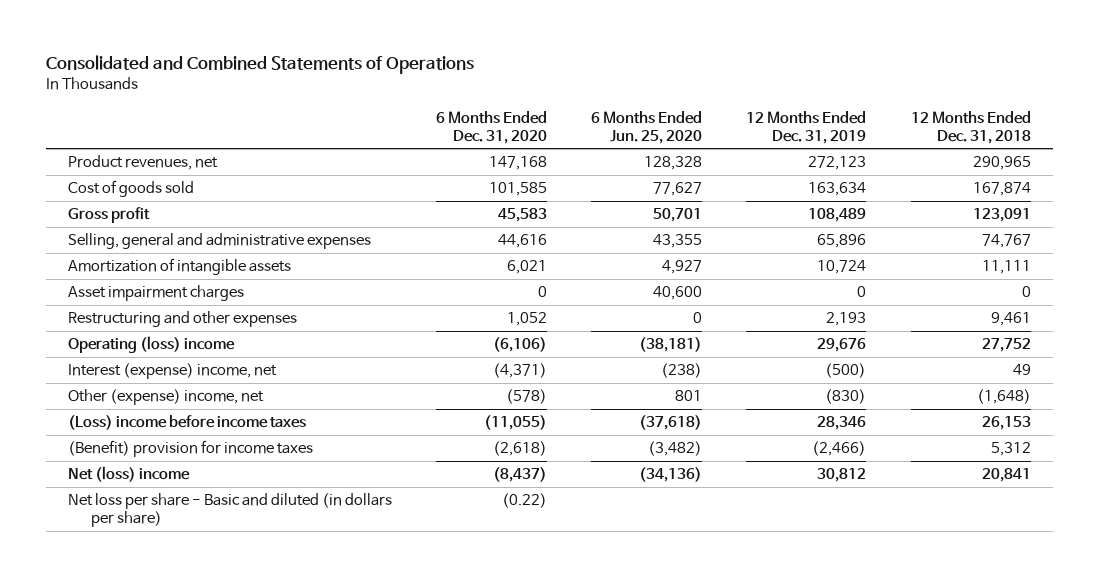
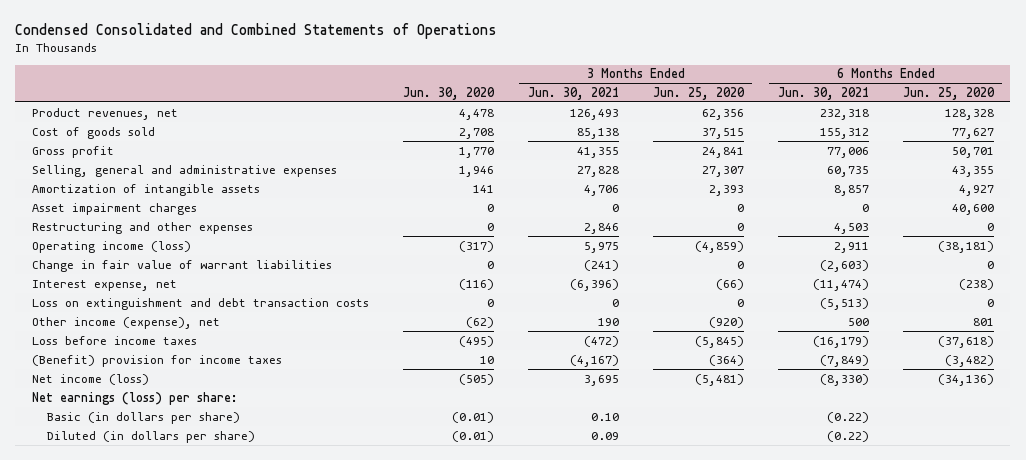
- Consolidated and Combined Statements of Operations
+ Condensed Consolidated and Combined Statements of Operations
- | 6 Months Ended Dec. 31, 2020 | 6 Months Ended Jun. 25, 2020 | 12 Months Ended Dec. 31, 2019 | 12 Months Ended Dec. 31, 2018
+ | Jun. 30, 2020 | 3 Months Ended Jun. 30, 2021 | 3 Months Ended Jun. 25, 2020 | 6 Months Ended Jun. 30, 2021 | 6 Months Ended Jun. 25, 2020
- Operating (loss) income | (6,106) | (38,181) | 29,676 | 27,752
- Interest (expense) income, net | (4,371) | (238) | (500) | 49
- Other (expense) income, net | (578) | 801 | (830) | (1,648)
- (Loss) income before income taxes | (11,055) | (37,618) | 28,346 | 26,153
+ Operating income (loss) | (317) | 5,975 | (4,859) | 2,911 | (38,181)
+ Change in fair value of warrant liabilities | 0 | (241) | 0 | (2,603) | 0
+ Interest expense, net | (116) | (6,396) | (66) | (11,474) | (238)
+ Loss on extinguishment and debt transaction costs | 0 | 0 | 0 | (5,513) | 0
+ Other income (expense), net | (62) | 190 | (920) | 500 | 801
+ Loss before income taxes | (495) | (472) | (5,845) | (16,179) | (37,618)
- Net (loss) income | (8,437) | (34,136) | 30,812 | 20,841
- Net loss per share - Basic and diluted (in dollars per share) | (0.22) | | |
+ Net income (loss) | (505) | 3,695 | (5,481) | (8,330) | (34,136)
+ Net earnings (loss) per share:
+ Basic (in dollars per share) | (0.01) | 0.10 | | (0.22) |
+ Diluted (in dollars per share) | (0.01) | 0.09 | | (0.22) |

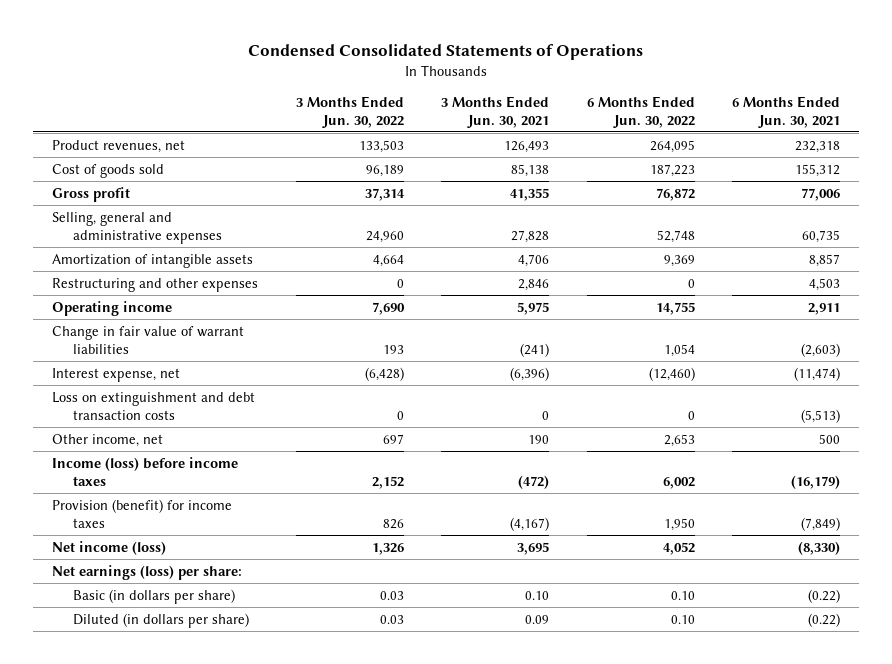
- Condensed Consolidated and Combined Statements of Operations
+ Condensed Consolidated Statements of Operations
- | Jun. 30, 2020 | 3 Months Ended Jun. 30, 2021 | 3 Months Ended Jun. 25, 2020 | 6 Months Ended Jun. 30, 2021 | 6 Months Ended Jun. 25, 2020
+ | 3 Months Ended Jun. 30, 2022 | 3 Months Ended Jun. 30, 2021 | 6 Months Ended Jun. 30, 2022 | 6 Months Ended Jun. 30, 2021
- Asset impairment charges | 0 | 0 | 0 | 0 | 40,600
- Operating income (loss) | (317) | 5,975 | (4,859) | 2,911 | (38,181)
+ Operating income | 7,690 | 5,975 | 14,755 | 2,911
- Other income (expense), net | (62) | 190 | (920) | 500 | 801
- Loss before income taxes | (495) | (472) | (5,845) | (16,179) | (37,618)
- (Benefit) provision for income taxes | 10 | (4,167) | (364) | (7,849) | (3,482)
+ Other income, net | 697 | 190 | 2,653 | 500
+ Income (loss) before income taxes | 2,152 | (472) | 6,002 | (16,179)
+ Provision (benefit) for income taxes | 826 | (4,167) | 1,950 | (7,849)

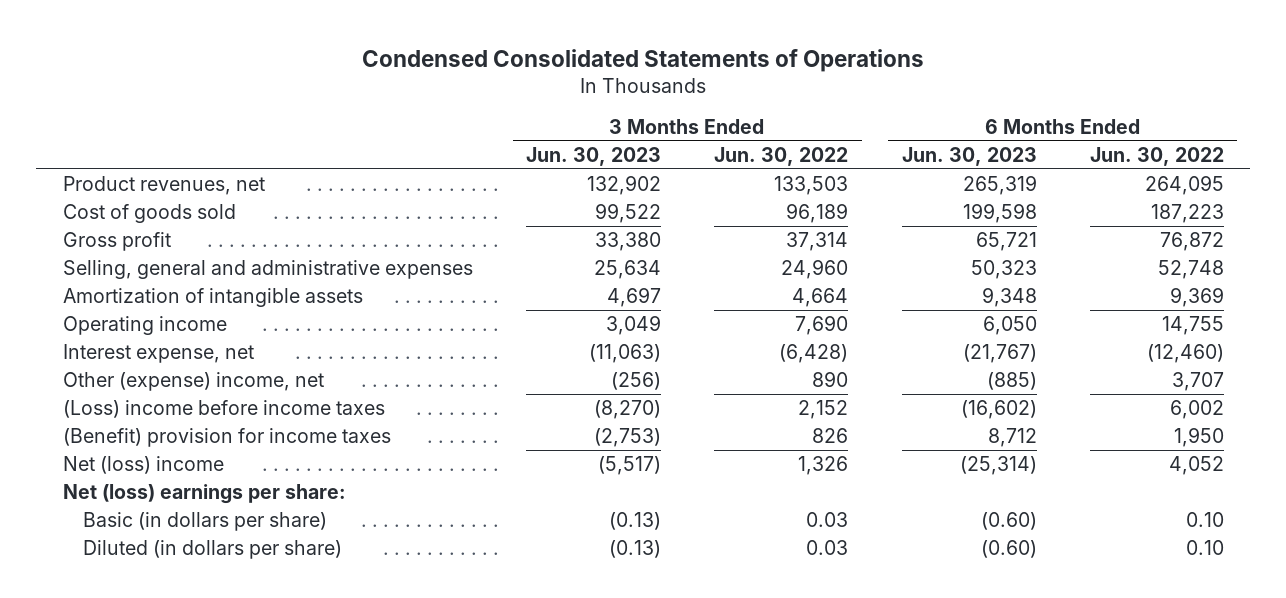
- | 3 Months Ended Jun. 30, 2022 | 3 Months Ended Jun. 30, 2021 | 6 Months Ended Jun. 30, 2022 | 6 Months Ended Jun. 30, 2021
+ | 3 Months Ended Jun. 30, 2023 | 3 Months Ended Jun. 30, 2022 | 6 Months Ended Jun. 30, 2023 | 6 Months Ended Jun. 30, 2022
- Restructuring and other expenses | 0 | 2,846 | 0 | 4,503
- Change in fair value of warrant liabilities | 193 | (241) | 1,054 | (2,603)
- Loss on extinguishment and debt transaction costs | 0 | 0 | 0 | (5,513)
- Other income, net | 697 | 190 | 2,653 | 500
- Income (loss) before income taxes | 2,152 | (472) | 6,002 | (16,179)
- Provision (benefit) for income taxes | 826 | (4,167) | 1,950 | (7,849)
- Net income (loss) | 1,326 | 3,695 | 4,052 | (8,330)
- Net earnings (loss) per share:
+ Other (expense) income, net | (256) | 890 | (885) | 3,707
+ (Loss) income before income taxes | (8,270) | 2,152 | (16,602) | 6,002
+ (Benefit) provision for income taxes | (2,753) | 826 | 8,712 | 1,950
+ Net (loss) income | (5,517) | 1,326 | (25,314) | 4,052
+ Net (loss) earnings per share:

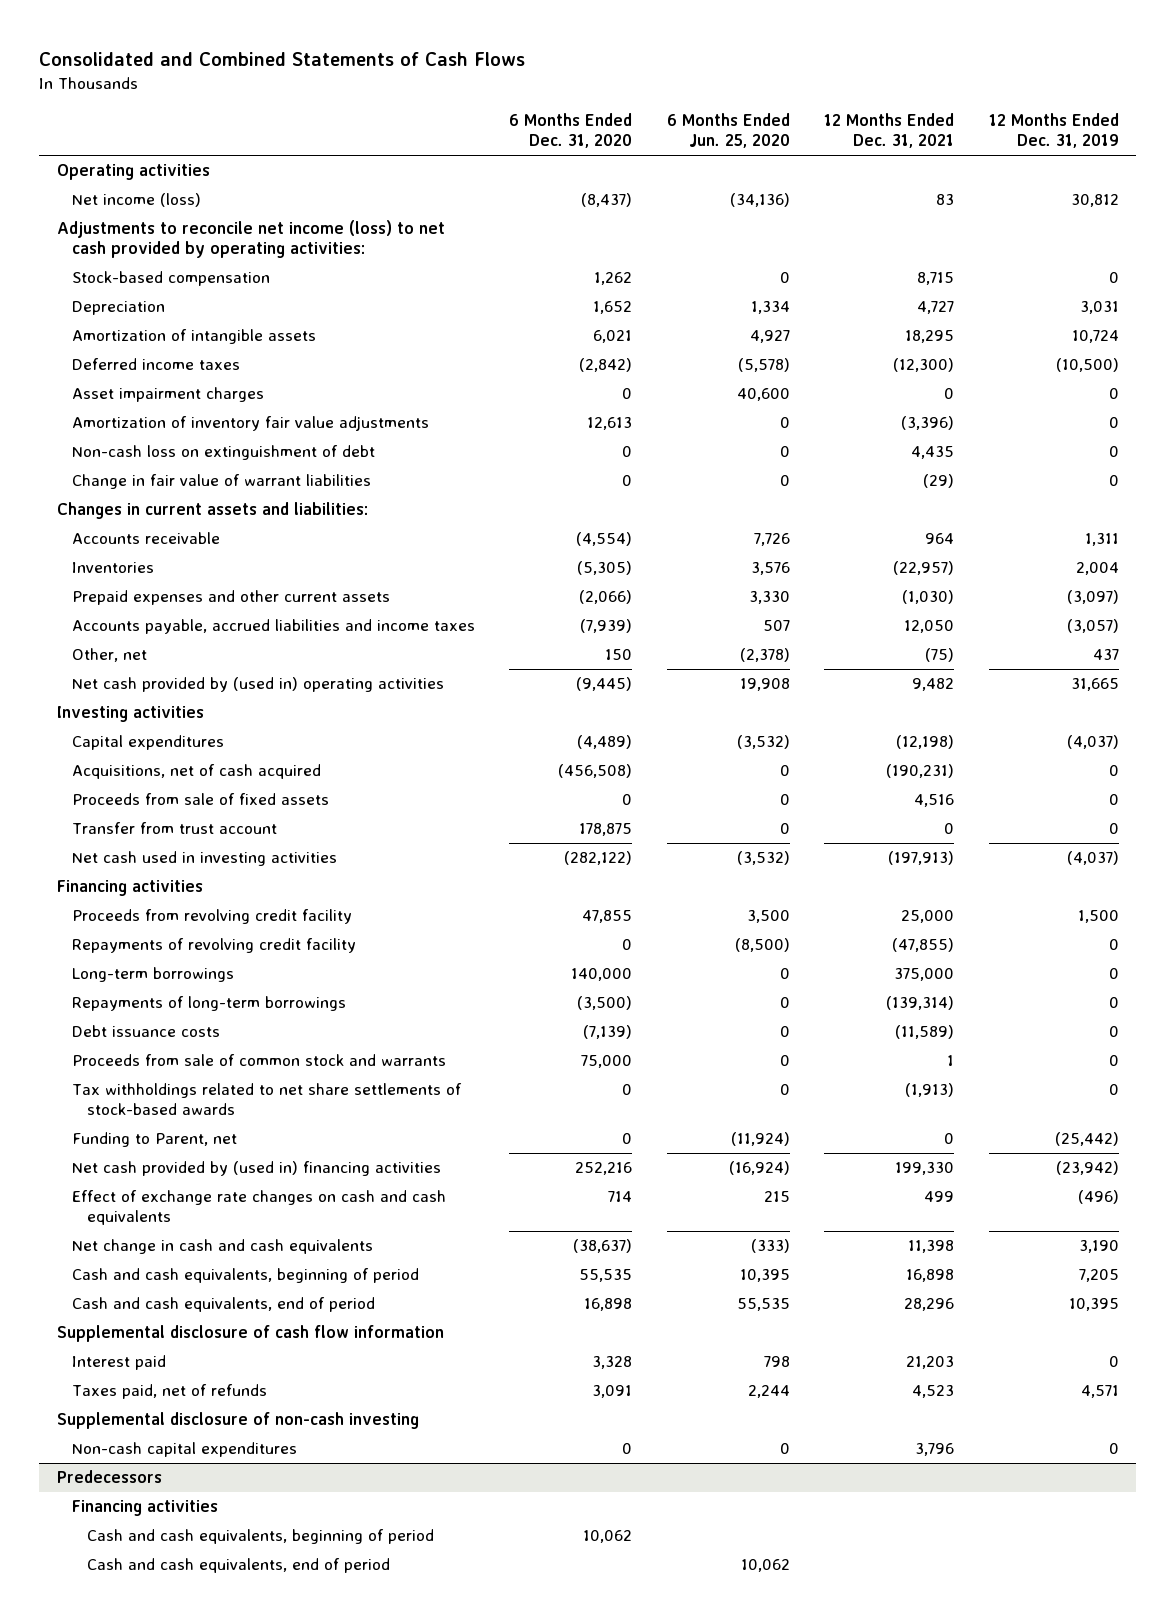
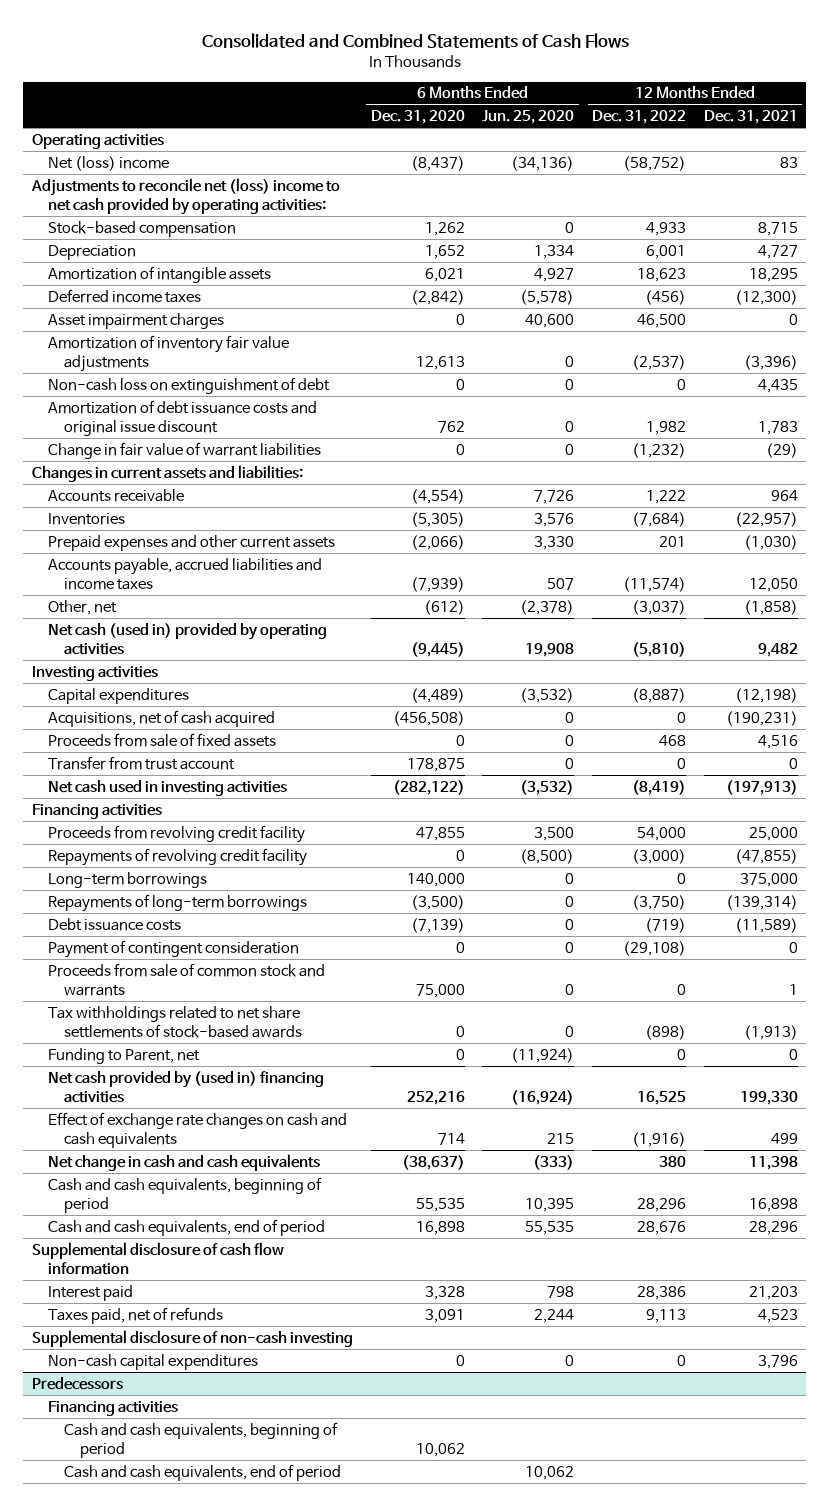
- | 6 Months Ended Dec. 31, 2020 | 6 Months Ended Jun. 25, 2020 | 12 Months Ended Dec. 31, 2021 | 12 Months Ended Dec. 31, 2019
+ | 6 Months Ended Dec. 31, 2020 | 6 Months Ended Jun. 25, 2020 | 12 Months Ended Dec. 31, 2022 | 12 Months Ended Dec. 31, 2021
- Net income (loss) | (8,437) | (34,136) | 83 | 30,812
- Adjustments to reconcile net income (loss) to net cash provided by operating activities:
+ Net (loss) income | (8,437) | (34,136) | (58,752) | 83
+ Adjustments to reconcile net (loss) income to net cash provided by operating activities:
+ Amortization of debt issuance costs and original issue discount | 762 | 0 | 1,982 | 1,783
- Other, net | 150 | (2,378) | (75) | 437
- Net cash provided by (used in) operating activities | (9,445) | 19,908 | 9,482 | 31,665
+ Other, net | (612) | (2,378) | (3,037) | (1,858)
+ Net cash (used in) provided by operating activities | (9,445) | 19,908 | (5,810) | 9,482
+ Payment of contingent consideration | 0 | 0 | (29,108) | 0

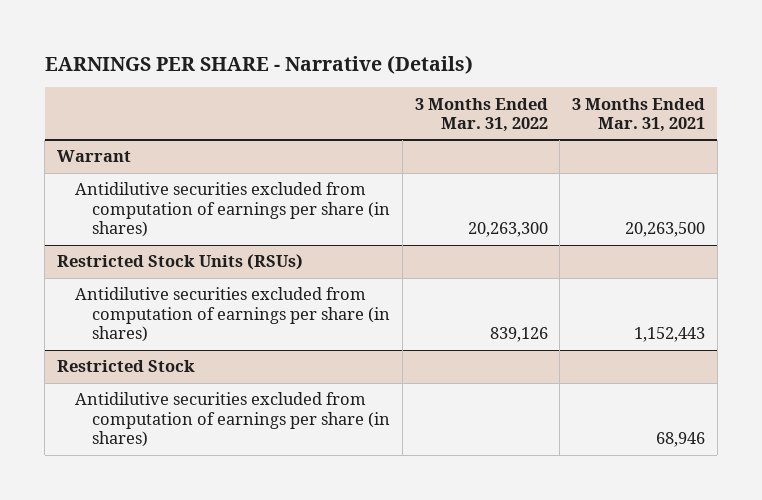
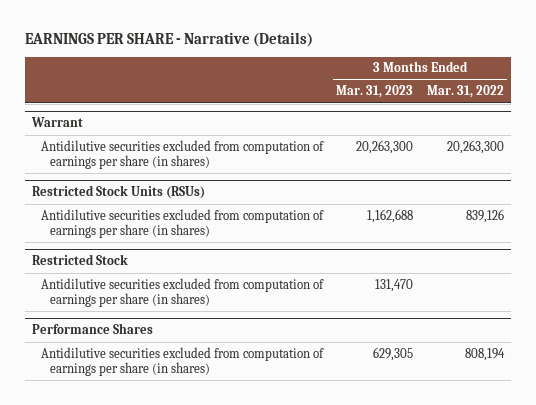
- | 3 Months Ended Mar. 31, 2022 | 3 Months Ended Mar. 31, 2021
+ | 3 Months Ended Mar. 31, 2023 | 3 Months Ended Mar. 31, 2022
+ Performance Shares
+ Antidilutive securities excluded from computation of earnings per share (in shares) | 629,305 | 808,194

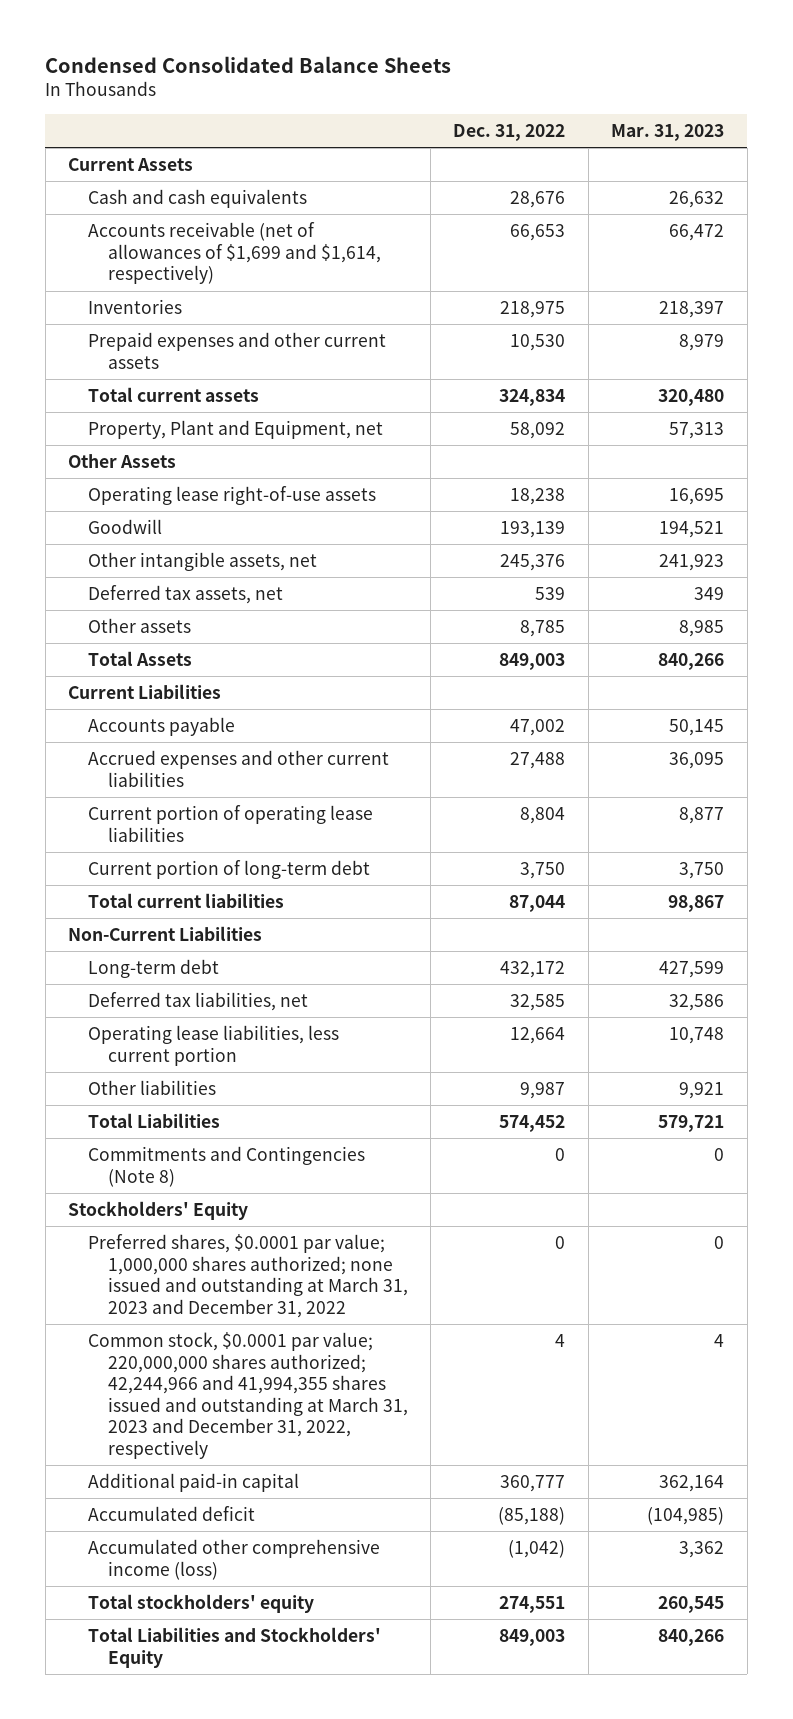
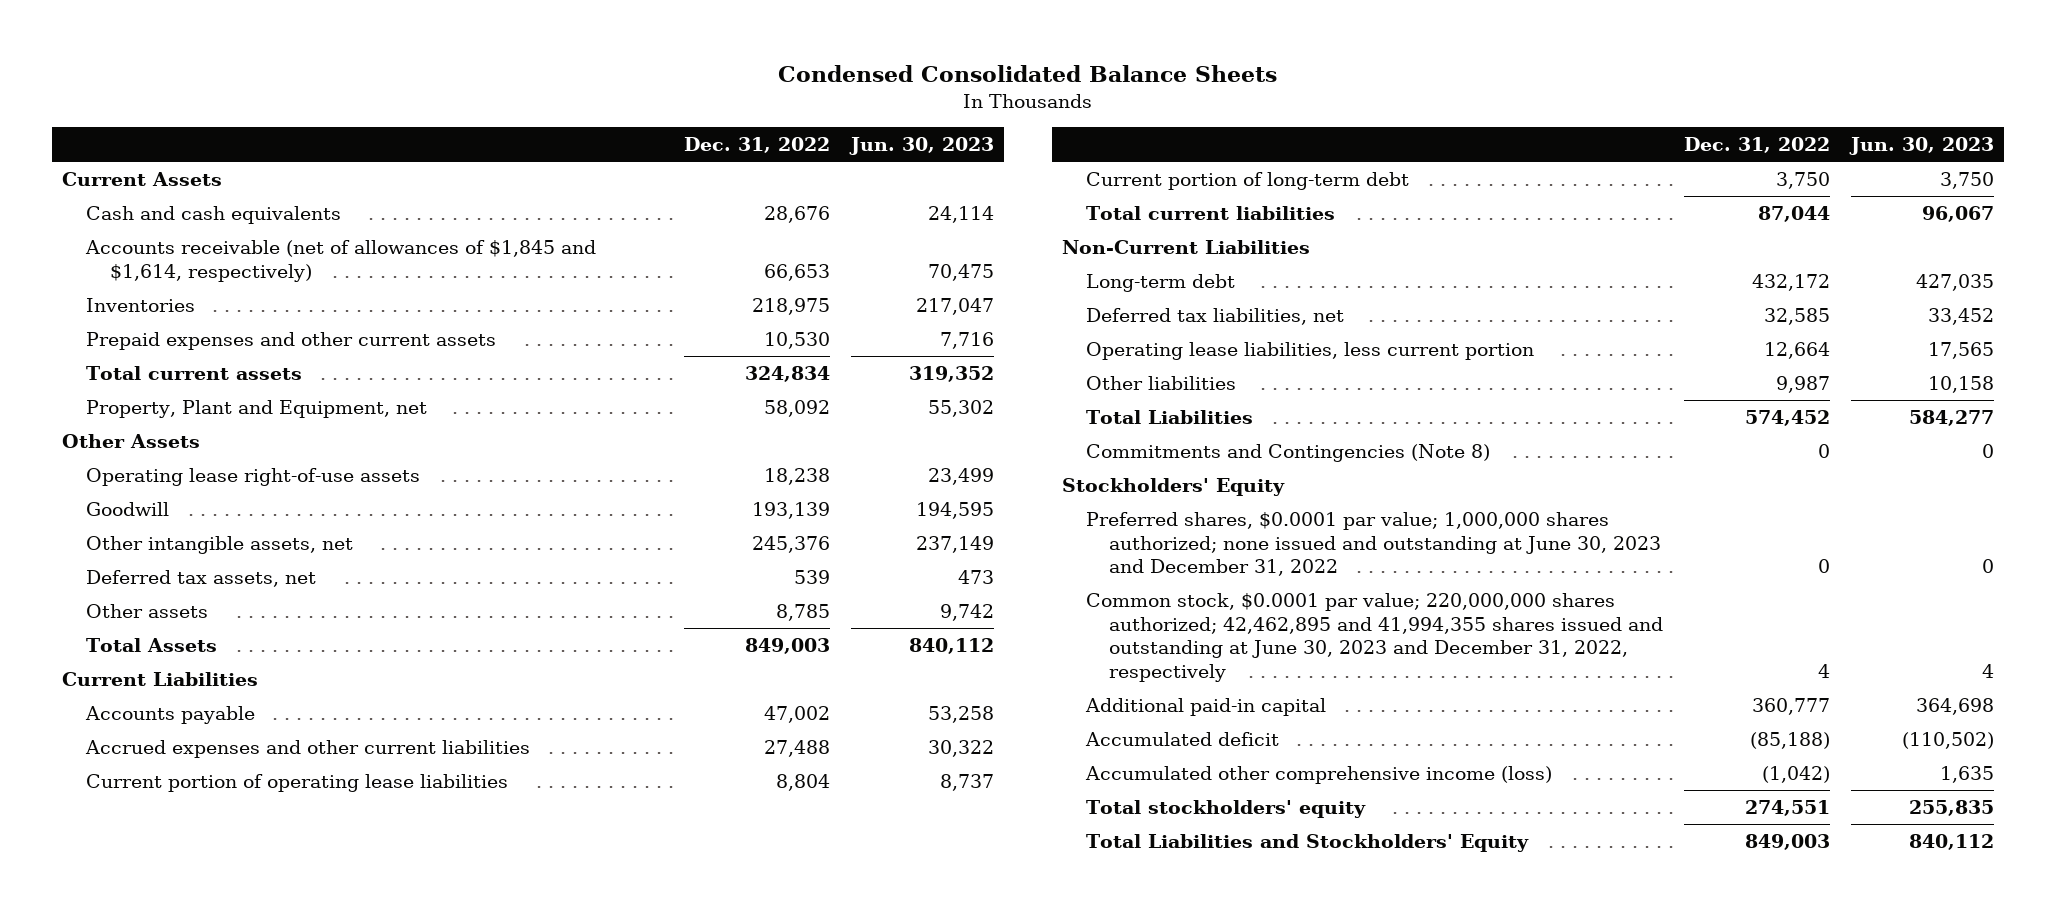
- | Dec. 31, 2022 | Mar. 31, 2023
+ | Dec. 31, 2022 | Jun. 30, 2023
- Accounts receivable (net of allowances of $1,699 and $1,614, respectively) | 66,653 | 66,472
+ Accounts receivable (net of allowances of $1,845 and $1,614, respectively) | 66,653 | 70,475
- Preferred shares, $0.0001 par value; 1,000,000 shares authorized; none issued and outstanding at March 31, 2023 and December 31, 2022 | 0 | 0
- Common stock, $0.0001 par value; 220,000,000 shares authorized; 42,244,966 and 41,994,355 shares issued and outstanding at March 31, 2023 and December 31, 2022, respectively | 4 | 4
+ Preferred shares, $0.0001 par value; 1,000,000 shares authorized; none issued and outstanding at June 30, 2023 and December 31, 2022 | 0 | 0
+ Common stock, $0.0001 par value; 220,000,000 shares authorized; 42,462,895 and 41,994,355 shares issued and outstanding at June 30, 2023 and December 31, 2022, respectively | 4 | 4

